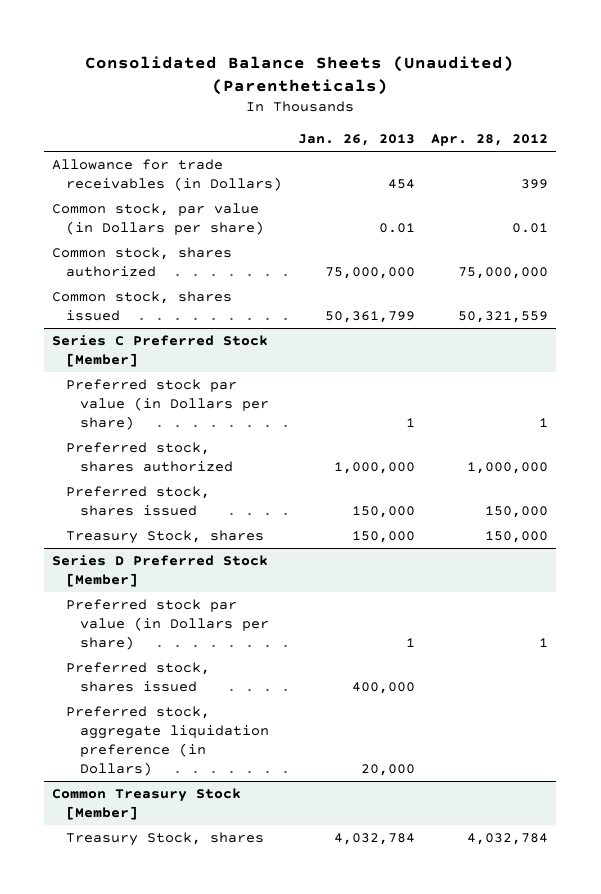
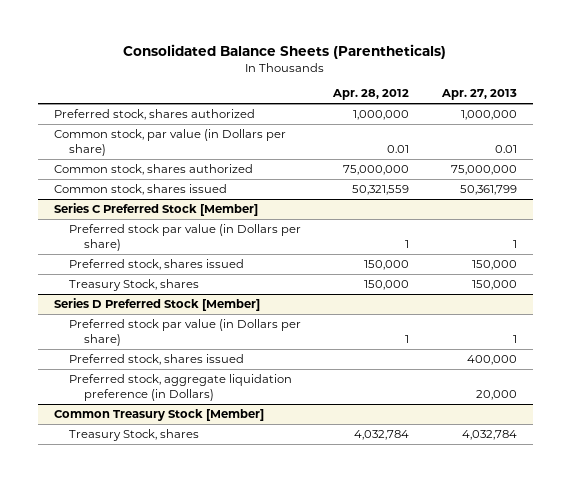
- Consolidated Balance Sheets (Unaudited) (Parentheticals)
+ Consolidated Balance Sheets (Parentheticals)
- | Jan. 26, 2013 | Apr. 28, 2012
+ | Apr. 28, 2012 | Apr. 27, 2013
- Allowance for trade receivables (in Dollars) | 454 | 399
+ Preferred stock, shares authorized | 1,000,000 | 1,000,000
@ Series C Preferred Stock [Member]
- Preferred stock, shares authorized | 1,000,000 | 1,000,000

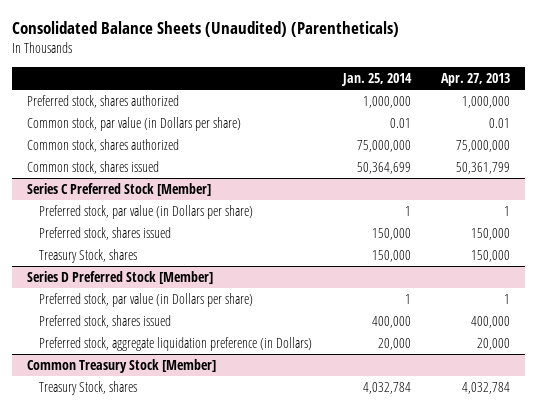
- Consolidated Balance Sheets (Parentheticals)
+ Consolidated Balance Sheets (Unaudited) (Parentheticals)
- | Apr. 28, 2012 | Apr. 27, 2013
+ | Jan. 25, 2014 | Apr. 27, 2013
@ Series C Preferred Stock [Member]
- Preferred stock par value (in Dollars per share) | 1 | 1
+ Preferred stock, par value (in Dollars per share) | 1 | 1
@ Series D Preferred Stock [Member]
- Preferred stock par value (in Dollars per share) | 1 | 1
+ Preferred stock, par value (in Dollars per share) | 1 | 1

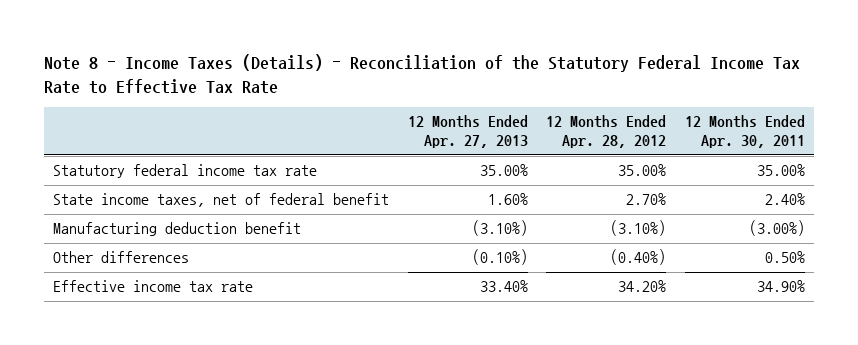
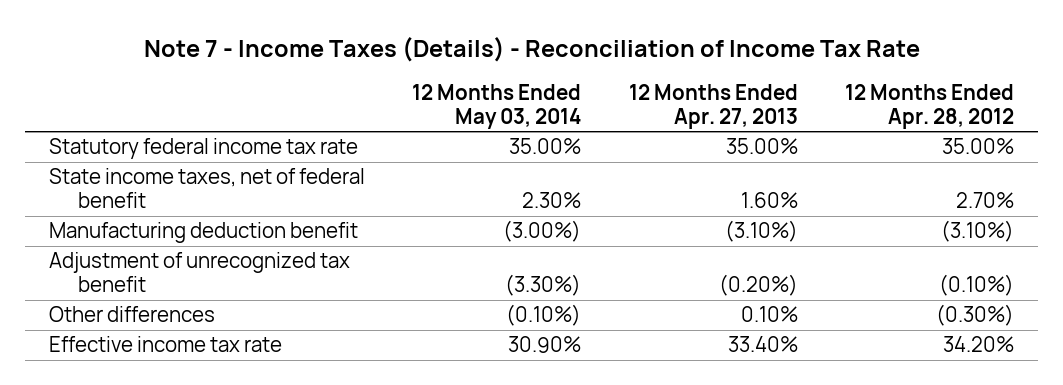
- Note 8 - Income Taxes (Details) - Reconciliation of the Statutory Federal Income Tax Rate to Effective Tax Rate
+ Note 7 - Income Taxes (Details) - Reconciliation of Income Tax Rate
- | 12 Months Ended Apr. 27, 2013 | 12 Months Ended Apr. 28, 2012 | 12 Months Ended Apr. 30, 2011
+ | 12 Months Ended May 03, 2014 | 12 Months Ended Apr. 27, 2013 | 12 Months Ended Apr. 28, 2012
- Other differences | (0.10%) | (0.40%) | 0.50%
+ Adjustment of unrecognized tax benefit | (3.30%) | (0.20%) | (0.10%)
+ Other differences | (0.10%) | 0.10% | (0.30%)

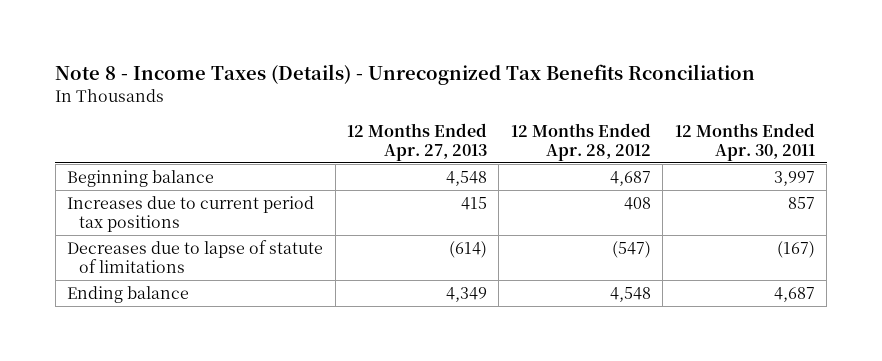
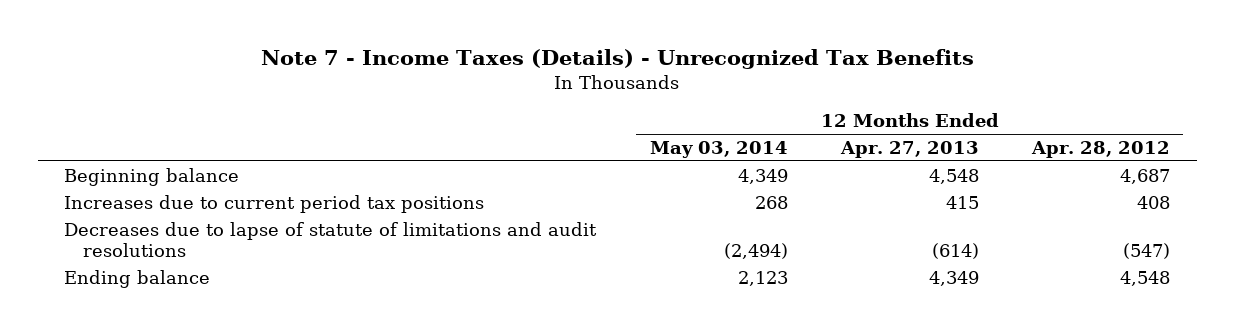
- Note 8 - Income Taxes (Details) - Unrecognized Tax Benefits Rconciliation
+ Note 7 - Income Taxes (Details) - Unrecognized Tax Benefits
- | 12 Months Ended Apr. 27, 2013 | 12 Months Ended Apr. 28, 2012 | 12 Months Ended Apr. 30, 2011
+ | 12 Months Ended May 03, 2014 | 12 Months Ended Apr. 27, 2013 | 12 Months Ended Apr. 28, 2012
- Decreases due to lapse of statute of limitations | (614) | (547) | (167)
+ Decreases due to lapse of statute of limitations and audit resolutions | (2,494) | (614) | (547)

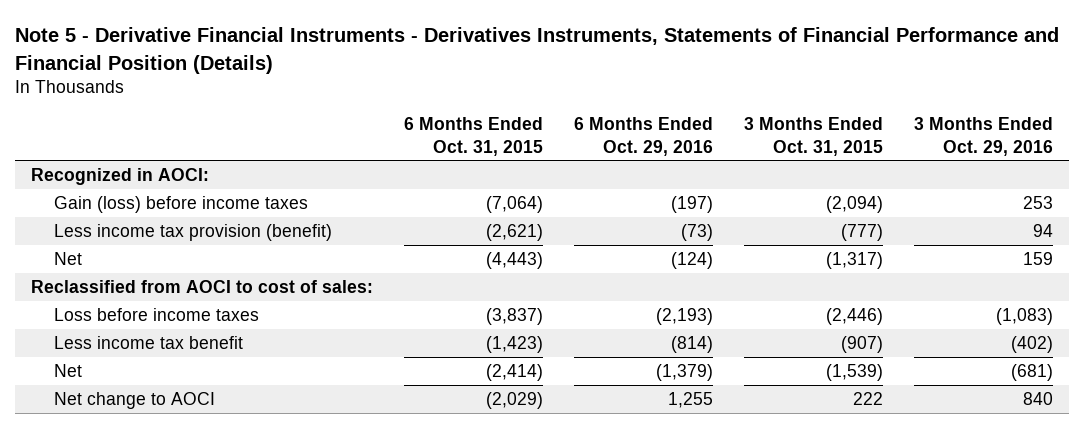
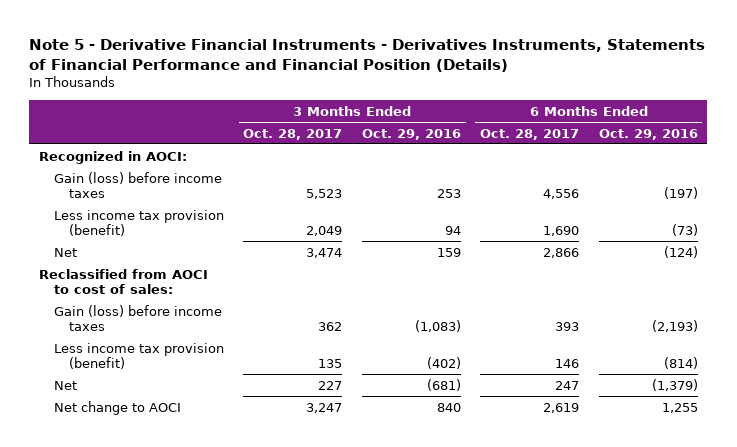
- | 6 Months Ended Oct. 31, 2015 | 6 Months Ended Oct. 29, 2016 | 3 Months Ended Oct. 31, 2015 | 3 Months Ended Oct. 29, 2016
+ | 3 Months Ended Oct. 28, 2017 | 3 Months Ended Oct. 29, 2016 | 6 Months Ended Oct. 28, 2017 | 6 Months Ended Oct. 29, 2016
- Loss before income taxes | (3,837) | (2,193) | (2,446) | (1,083)
- Less income tax benefit | (1,423) | (814) | (907) | (402)
+ Gain (loss) before income taxes | 362 | (1,083) | 393 | (2,193)
+ Less income tax provision (benefit) | 135 | (402) | 146 | (814)

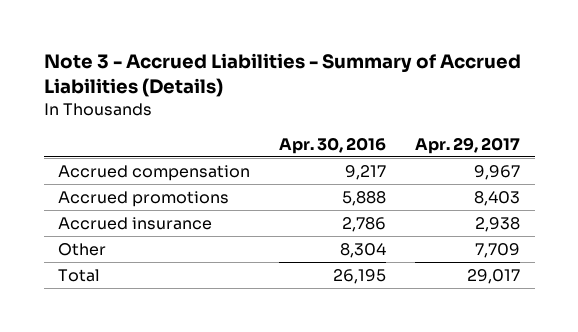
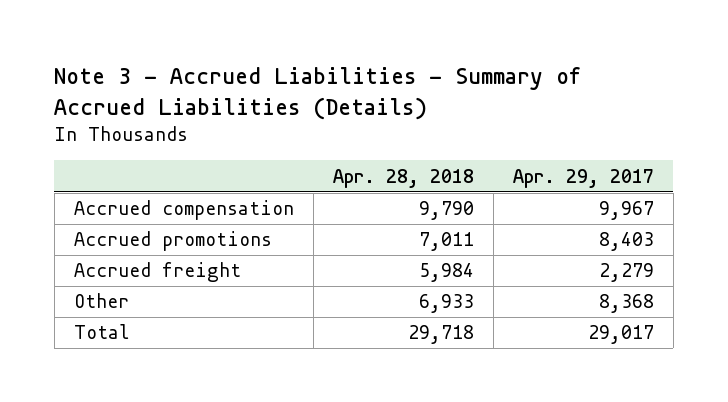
- | Apr. 30, 2016 | Apr. 29, 2017
+ | Apr. 28, 2018 | Apr. 29, 2017
- Accrued insurance | 2,786 | 2,938
- Other | 8,304 | 7,709
+ Accrued freight | 5,984 | 2,279
+ Other | 6,933 | 8,368

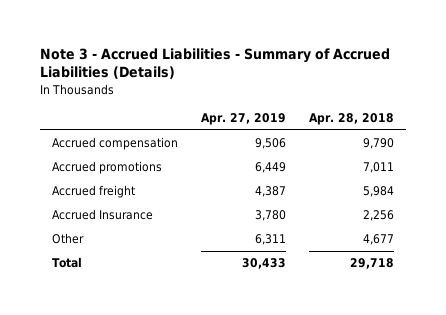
- | Apr. 28, 2018 | Apr. 29, 2017
+ | Apr. 27, 2019 | Apr. 28, 2018
- Other | 6,933 | 8,368
+ Accrued Insurance | 3,780 | 2,256
+ Other | 6,311 | 4,677

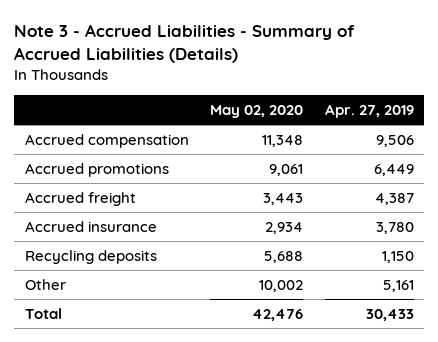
- | Apr. 27, 2019 | Apr. 28, 2018
+ | May 02, 2020 | Apr. 27, 2019
- Accrued Insurance | 3,780 | 2,256
- Other | 6,311 | 4,677
+ Accrued insurance | 2,934 | 3,780
+ Recycling deposits | 5,688 | 1,150
+ Other | 10,002 | 5,161

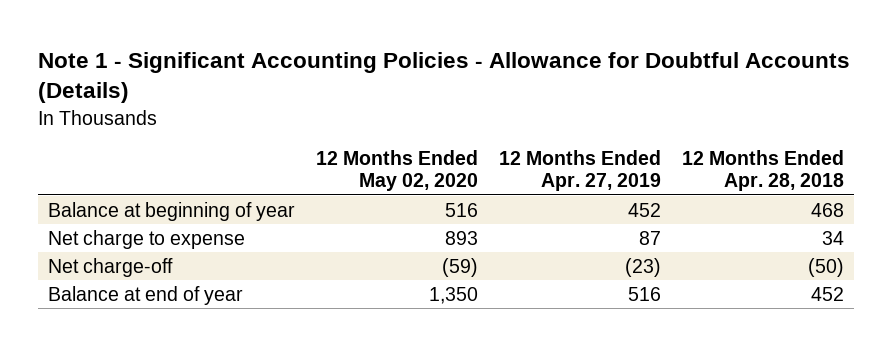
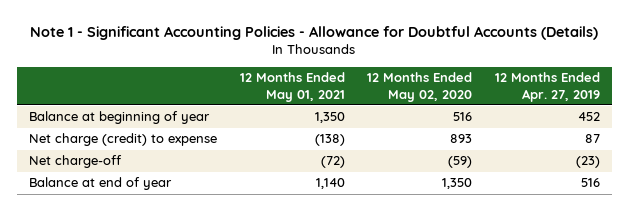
- | 12 Months Ended May 02, 2020 | 12 Months Ended Apr. 27, 2019 | 12 Months Ended Apr. 28, 2018
+ | 12 Months Ended May 01, 2021 | 12 Months Ended May 02, 2020 | 12 Months Ended Apr. 27, 2019
- Net charge to expense | 893 | 87 | 34
+ Net charge (credit) to expense | (138) | 893 | 87

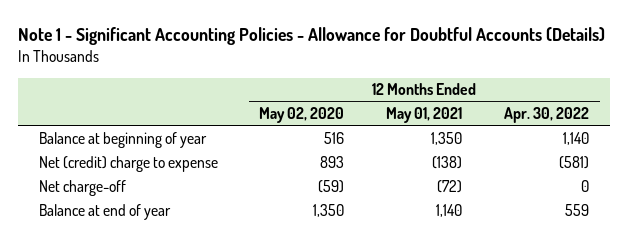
- | 12 Months Ended May 01, 2021 | 12 Months Ended May 02, 2020 | 12 Months Ended Apr. 27, 2019
+ | 12 Months Ended May 02, 2020 | 12 Months Ended May 01, 2021 | 12 Months Ended Apr. 30, 2022
- Net charge (credit) to expense | (138) | 893 | 87
+ Net (credit) charge to expense | 893 | (138) | (581)

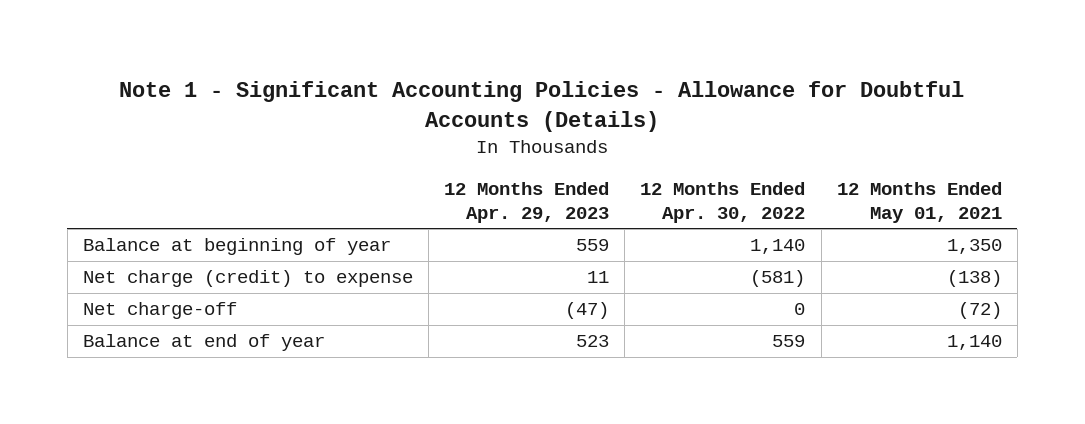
- | 12 Months Ended May 02, 2020 | 12 Months Ended May 01, 2021 | 12 Months Ended Apr. 30, 2022
+ | 12 Months Ended Apr. 29, 2023 | 12 Months Ended Apr. 30, 2022 | 12 Months Ended May 01, 2021
- Net (credit) charge to expense | 893 | (138) | (581)
+ Net charge (credit) to expense | 11 | (581) | (138)

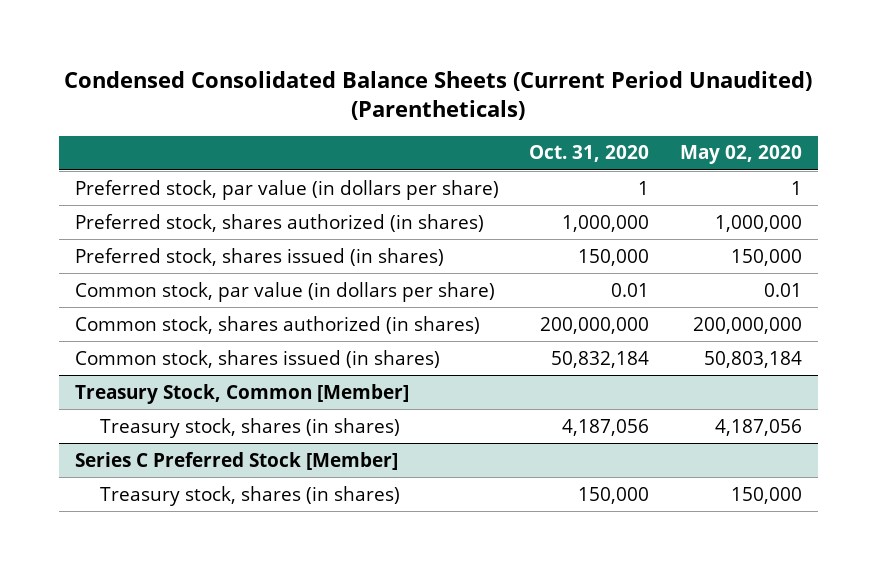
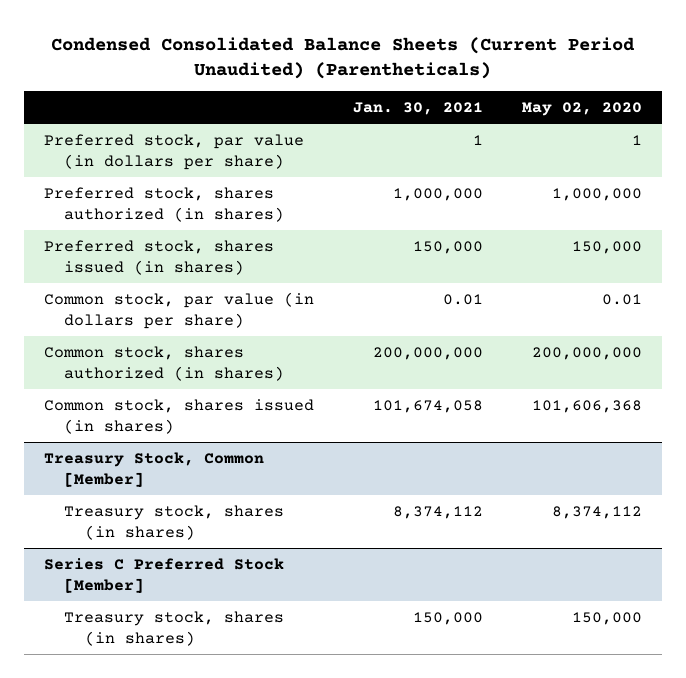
- | Oct. 31, 2020 | May 02, 2020
+ | Jan. 30, 2021 | May 02, 2020
- Common stock, shares issued (in shares) | 50,832,184 | 50,803,184
+ Common stock, shares issued (in shares) | 101,674,058 | 101,606,368
@ Treasury Stock, Common [Member]
- Treasury stock, shares (in shares) | 4,187,056 | 4,187,056
+ Treasury stock, shares (in shares) | 8,374,112 | 8,374,112

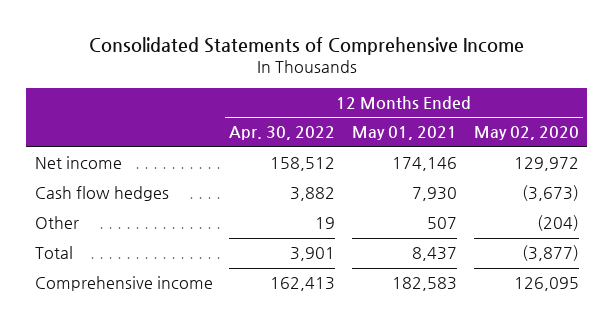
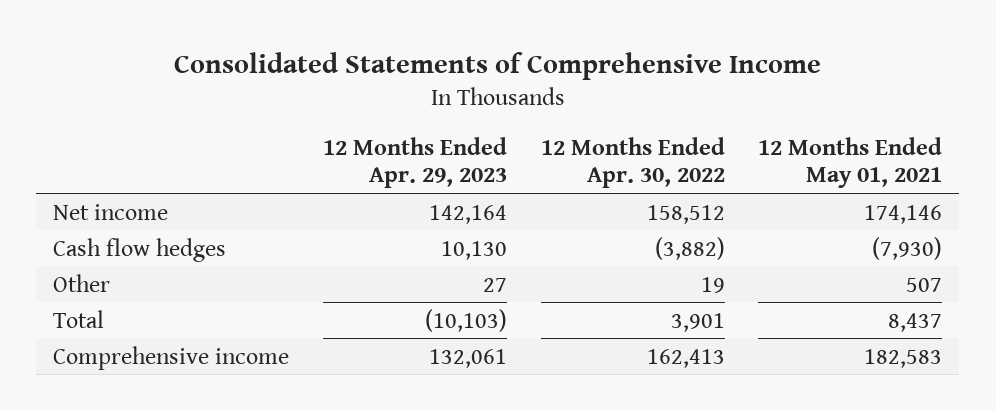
- | 12 Months Ended Apr. 30, 2022 | 12 Months Ended May 01, 2021 | 12 Months Ended May 02, 2020
+ | 12 Months Ended Apr. 29, 2023 | 12 Months Ended Apr. 30, 2022 | 12 Months Ended May 01, 2021
- Cash flow hedges | 3,882 | 7,930 | (3,673)
+ Cash flow hedges | 10,130 | (3,882) | (7,930)

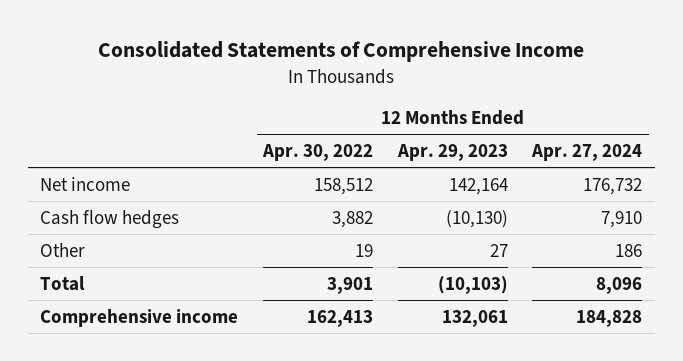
- | 12 Months Ended Apr. 29, 2023 | 12 Months Ended Apr. 30, 2022 | 12 Months Ended May 01, 2021
+ | 12 Months Ended Apr. 30, 2022 | 12 Months Ended Apr. 29, 2023 | 12 Months Ended Apr. 27, 2024
- Cash flow hedges | 10,130 | (3,882) | (7,930)
+ Cash flow hedges | 3,882 | (10,130) | 7,910

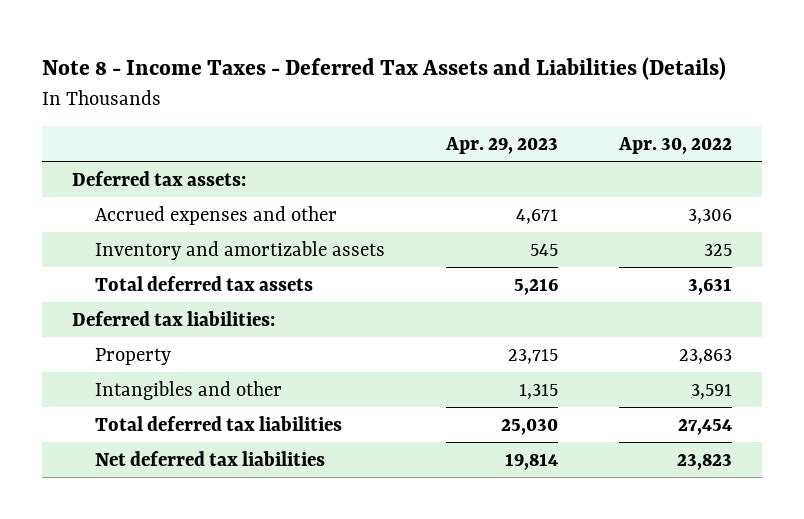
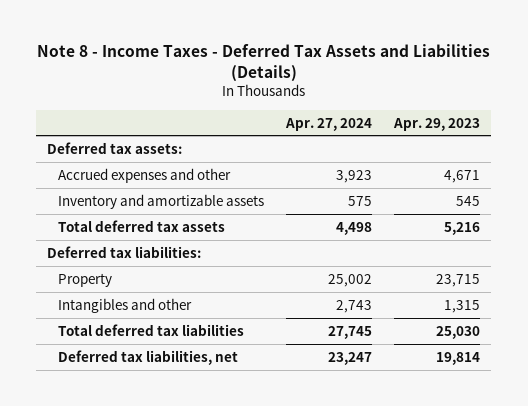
- | Apr. 29, 2023 | Apr. 30, 2022
+ | Apr. 27, 2024 | Apr. 29, 2023
- Net deferred tax liabilities | 19,814 | 23,823
+ Deferred tax liabilities, net | 23,247 | 19,814

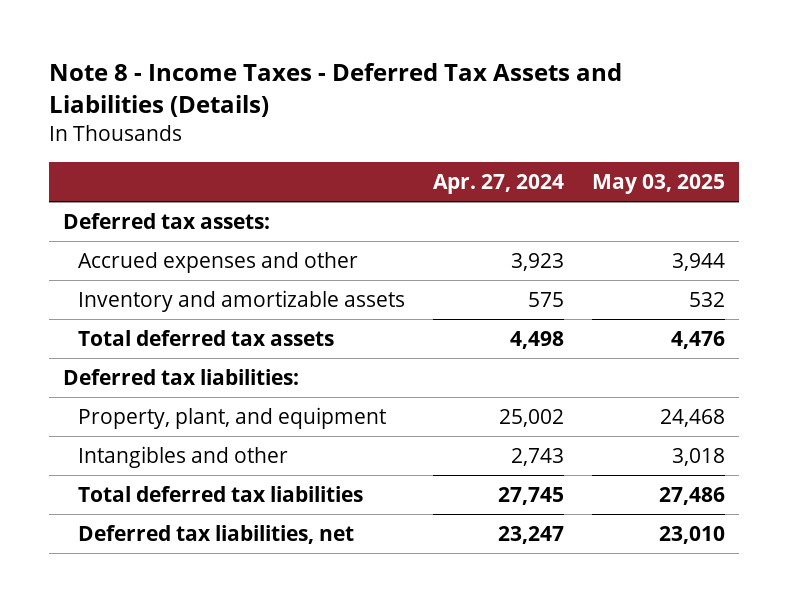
- | Apr. 27, 2024 | Apr. 29, 2023
+ | Apr. 27, 2024 | May 03, 2025
- Property | 25,002 | 23,715
+ Property, plant, and equipment | 25,002 | 24,468

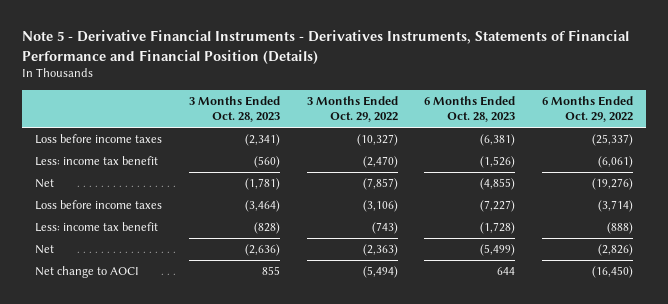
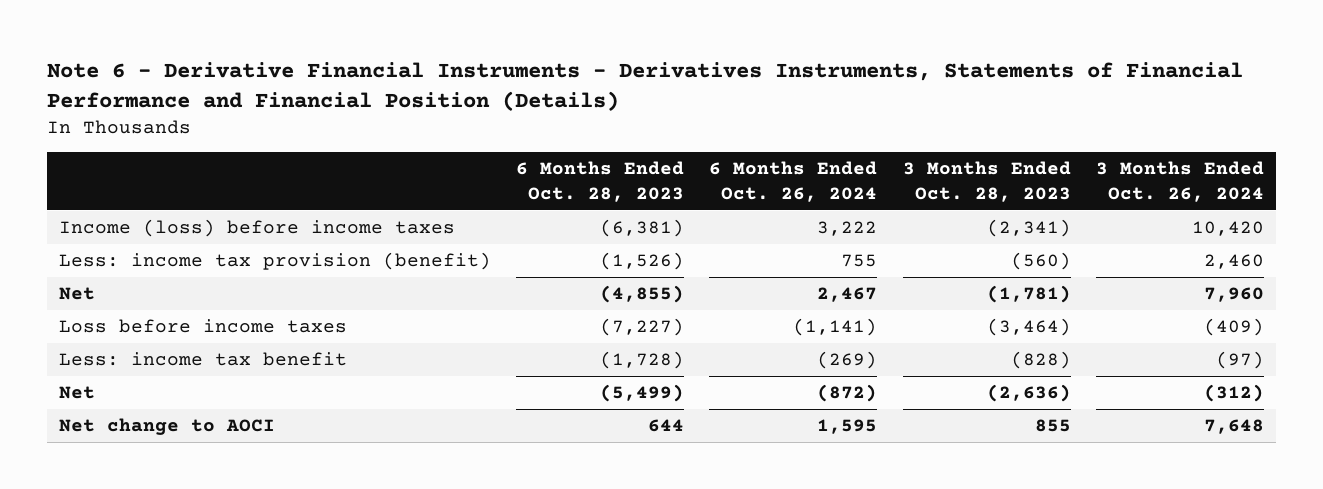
- Note 5 - Derivative Financial Instruments - Derivatives Instruments, Statements of Financial Performance and Financial Position (Details)
+ Note 6 - Derivative Financial Instruments - Derivatives Instruments, Statements of Financial Performance and Financial Position (Details)
- | 3 Months Ended Oct. 28, 2023 | 3 Months Ended Oct. 29, 2022 | 6 Months Ended Oct. 28, 2023 | 6 Months Ended Oct. 29, 2022
+ | 6 Months Ended Oct. 28, 2023 | 6 Months Ended Oct. 26, 2024 | 3 Months Ended Oct. 28, 2023 | 3 Months Ended Oct. 26, 2024
- Loss before income taxes | (2,341) | (10,327) | (6,381) | (25,337)
- Less: income tax benefit | (560) | (2,470) | (1,526) | (6,061)
+ Income (loss) before income taxes | (6,381) | 3,222 | (2,341) | 10,420
+ Less: income tax provision (benefit) | (1,526) | 755 | (560) | 2,460

